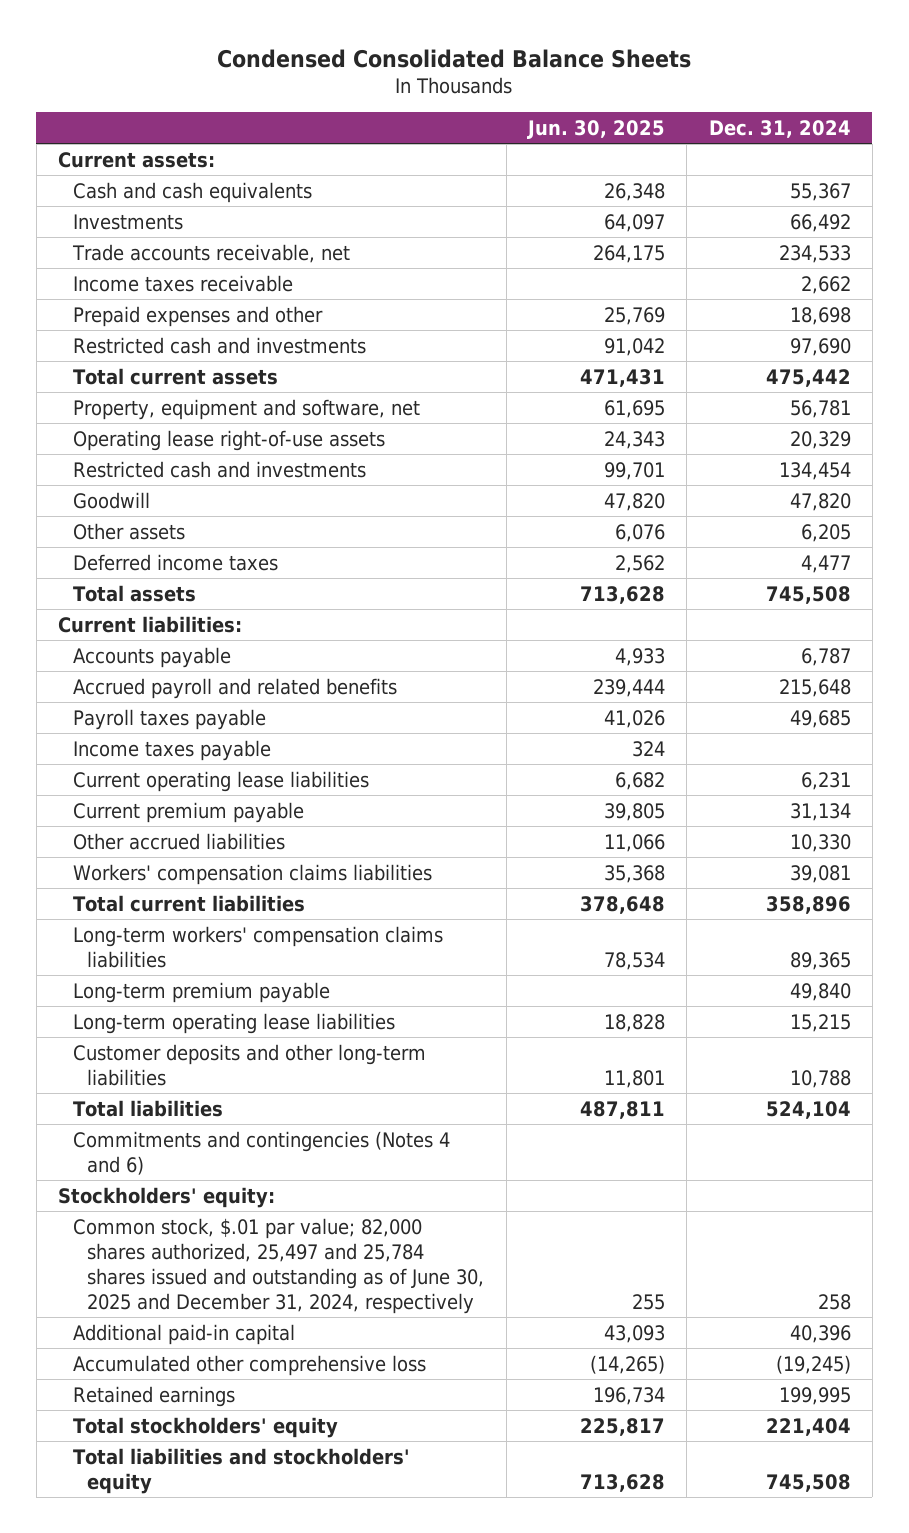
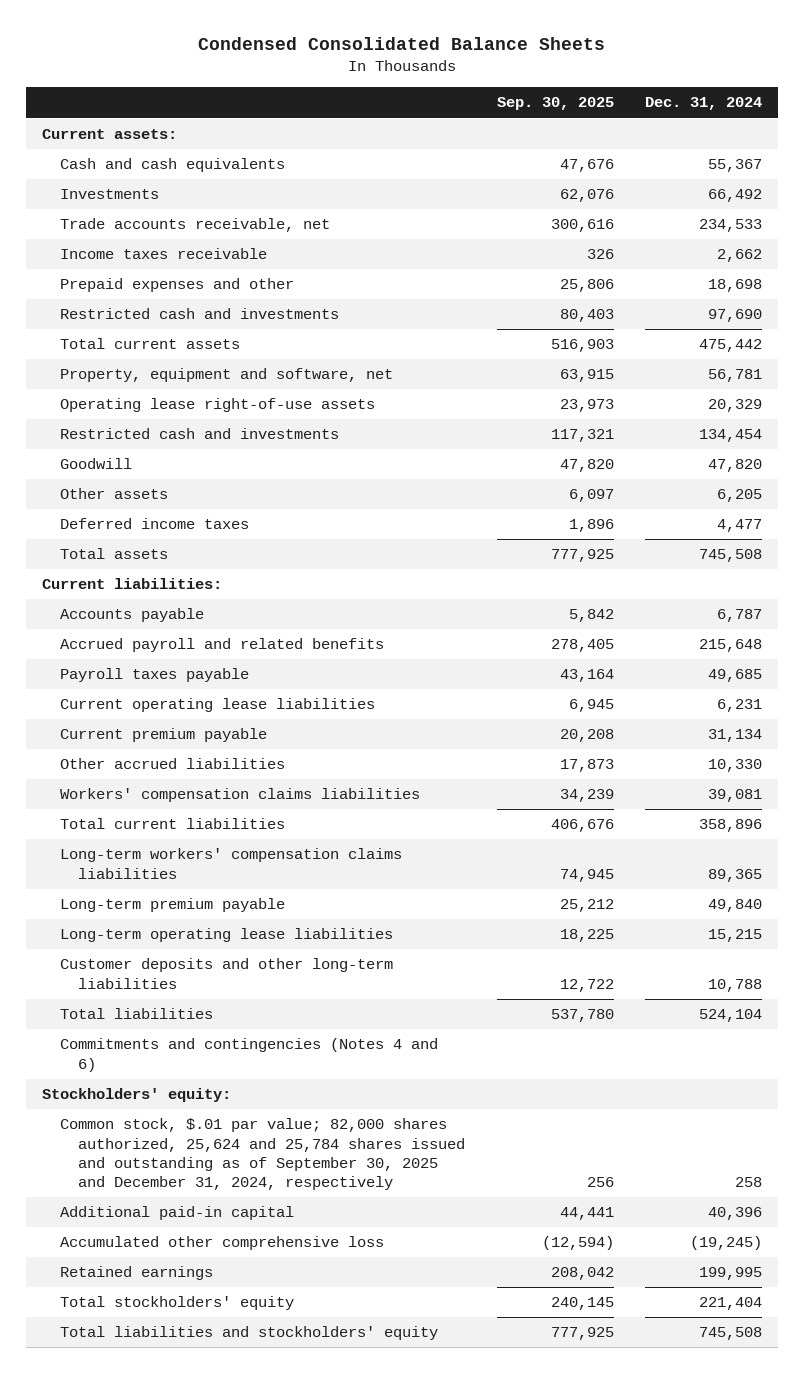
- | Jun. 30, 2025 | Dec. 31, 2024
+ | Sep. 30, 2025 | Dec. 31, 2024
- Income taxes payable | 324 |
- Common stock, $.01 par value; 82,000 shares authorized, 25,497 and 25,784 shares issued and outstanding as of June 30, 2025 and December 31, 2024, respectively | 255 | 258
+ Common stock, $.01 par value; 82,000 shares authorized, 25,624 and 25,784 shares issued and outstanding as of September 30, 2025 and December 31, 2024, respectively | 256 | 258

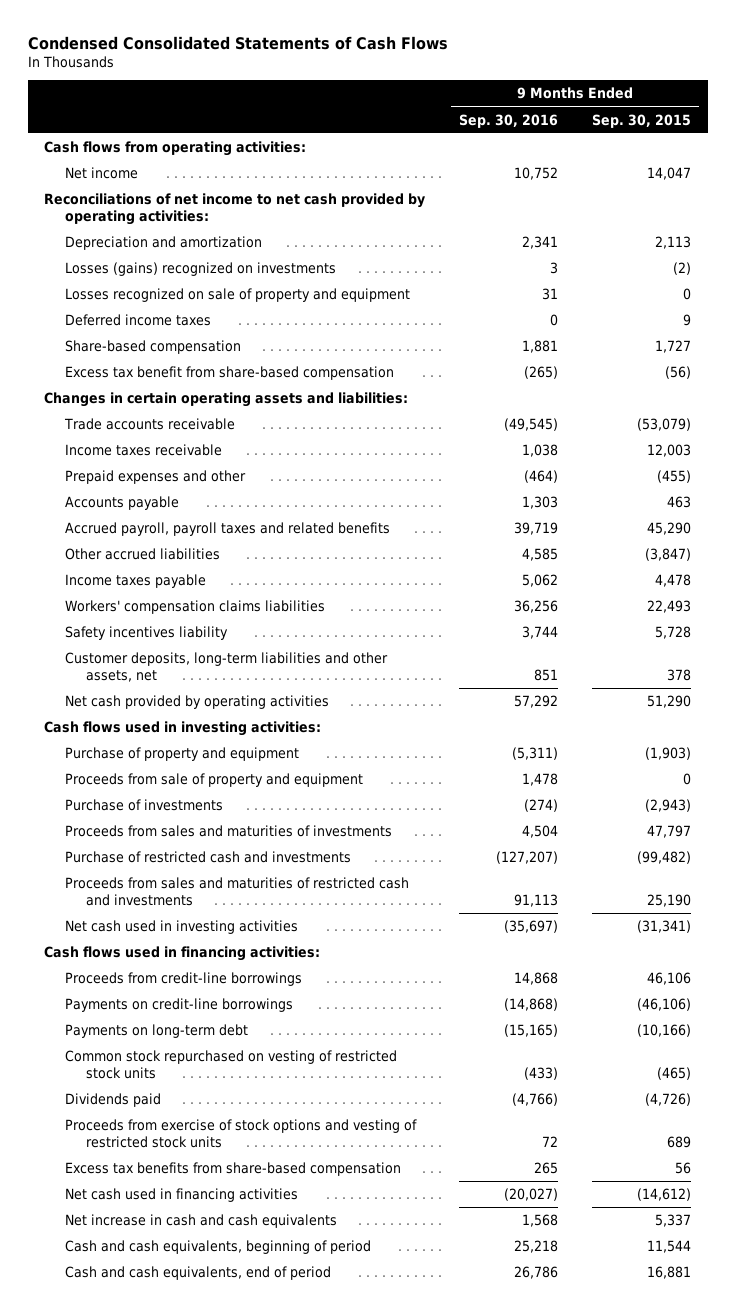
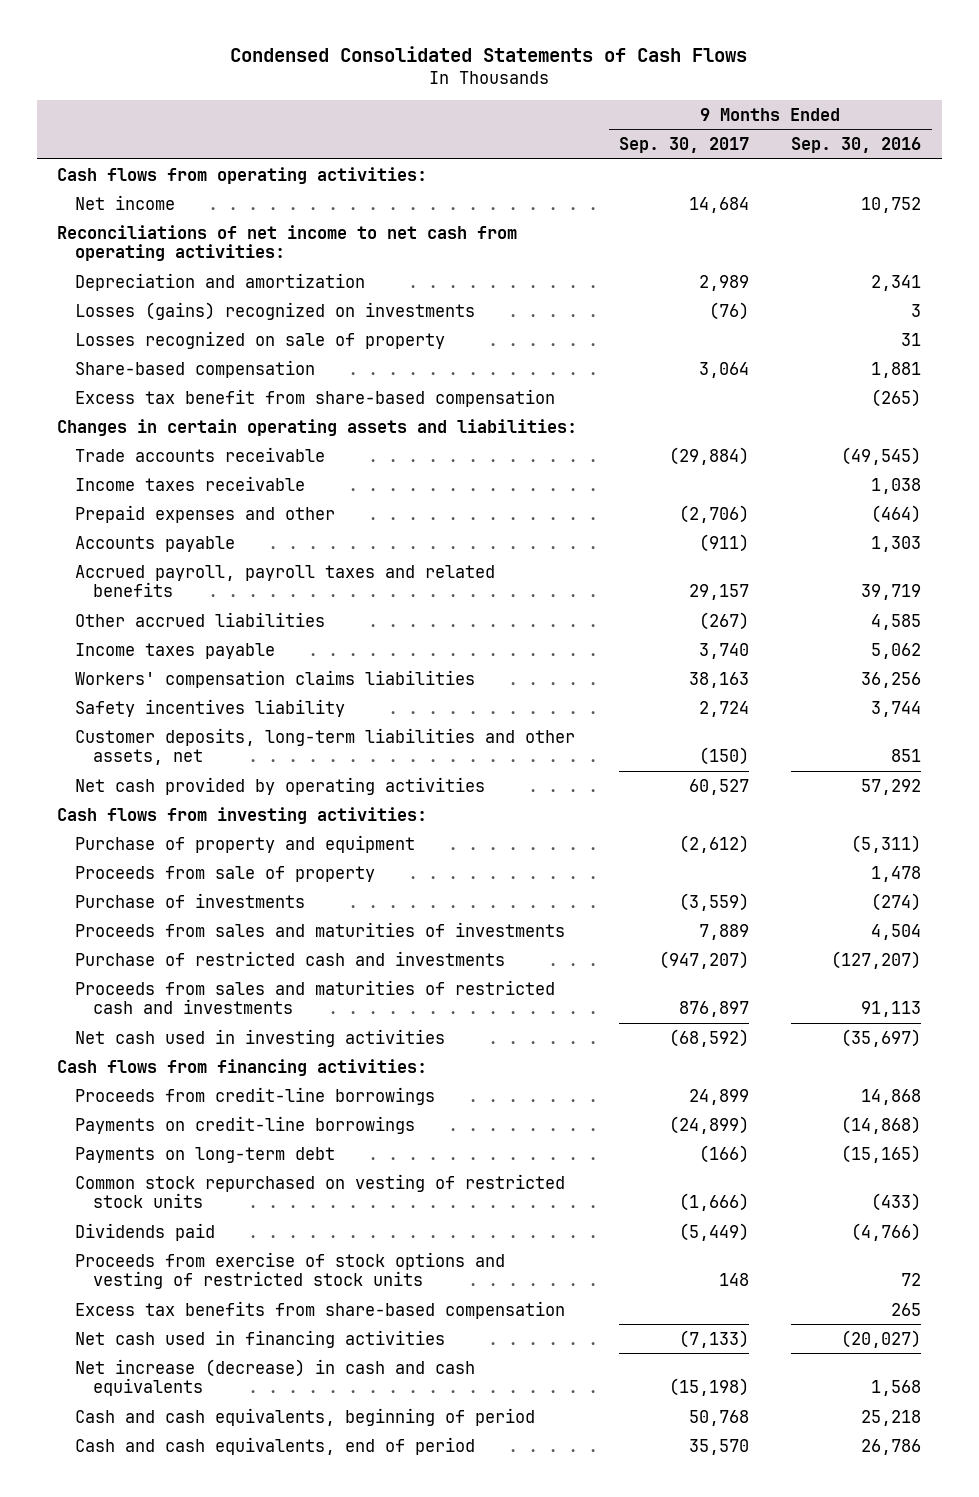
- | 9 Months Ended Sep. 30, 2016 | 9 Months Ended Sep. 30, 2015
+ | 9 Months Ended Sep. 30, 2017 | 9 Months Ended Sep. 30, 2016
- Reconciliations of net income to net cash provided by operating activities:
+ Reconciliations of net income to net cash from operating activities:
- Losses recognized on sale of property and equipment | 31 | 0
- Deferred income taxes | 0 | 9
+ Losses recognized on sale of property | | 31
- Cash flows used in investing activities:
+ Cash flows from investing activities:
- Proceeds from sale of property and equipment | 1,478 | 0
+ Proceeds from sale of property | | 1,478
- Cash flows used in financing activities:
+ Cash flows from financing activities:
- Net increase in cash and cash equivalents | 1,568 | 5,337
+ Net increase (decrease) in cash and cash equivalents | (15,198) | 1,568

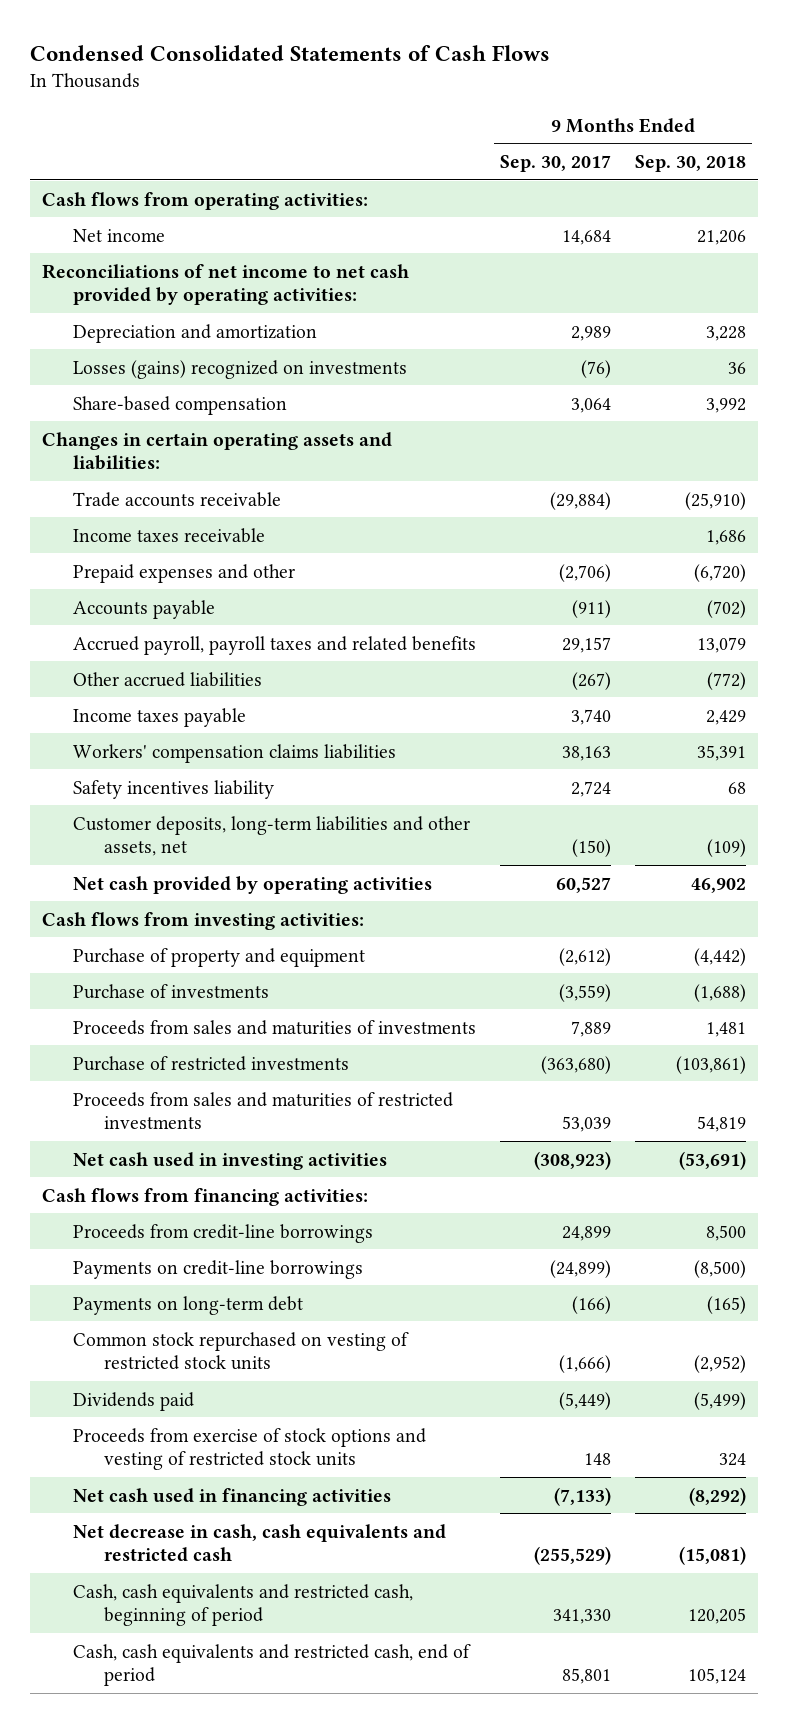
- | 9 Months Ended Sep. 30, 2017 | 9 Months Ended Sep. 30, 2016
+ | 9 Months Ended Sep. 30, 2017 | 9 Months Ended Sep. 30, 2018
- Reconciliations of net income to net cash from operating activities:
+ Reconciliations of net income to net cash provided by operating activities:
- Losses recognized on sale of property | | 31
- Excess tax benefit from share-based compensation | | (265)
- Proceeds from sale of property | | 1,478
- Purchase of restricted cash and investments | (947,207) | (127,207)
- Proceeds from sales and maturities of restricted cash and investments | 876,897 | 91,113
- Net cash used in investing activities | (68,592) | (35,697)
+ Purchase of restricted investments | (363,680) | (103,861)
+ Proceeds from sales and maturities of restricted investments | 53,039 | 54,819
+ Net cash used in investing activities | (308,923) | (53,691)
- Excess tax benefits from share-based compensation | | 265
- Net increase (decrease) in cash and cash equivalents | (15,198) | 1,568
- Cash and cash equivalents, beginning of period | 50,768 | 25,218
- Cash and cash equivalents, end of period | 35,570 | 26,786
+ Net decrease in cash, cash equivalents and restricted cash | (255,529) | (15,081)
+ Cash, cash equivalents and restricted cash, beginning of period | 341,330 | 120,205
+ Cash, cash equivalents and restricted cash, end of period | 85,801 | 105,124

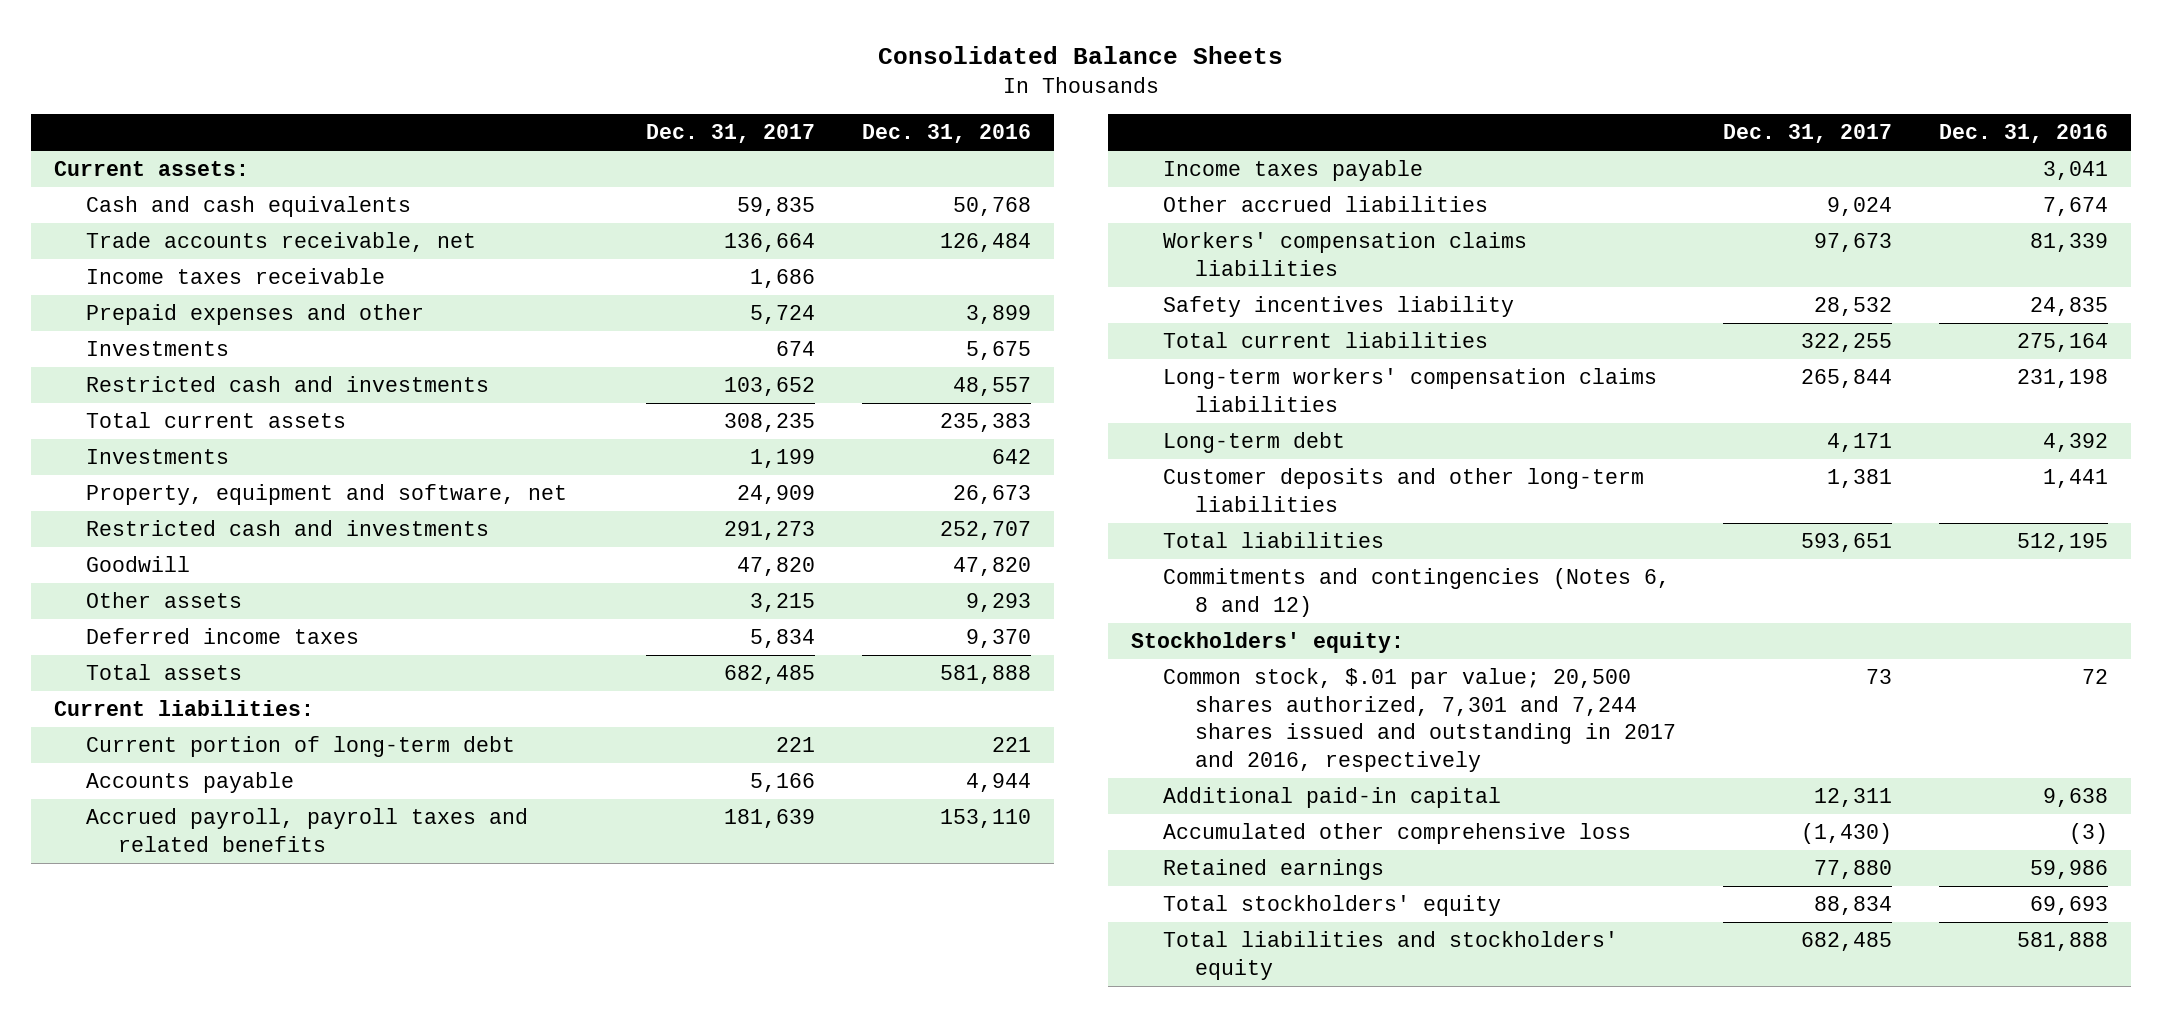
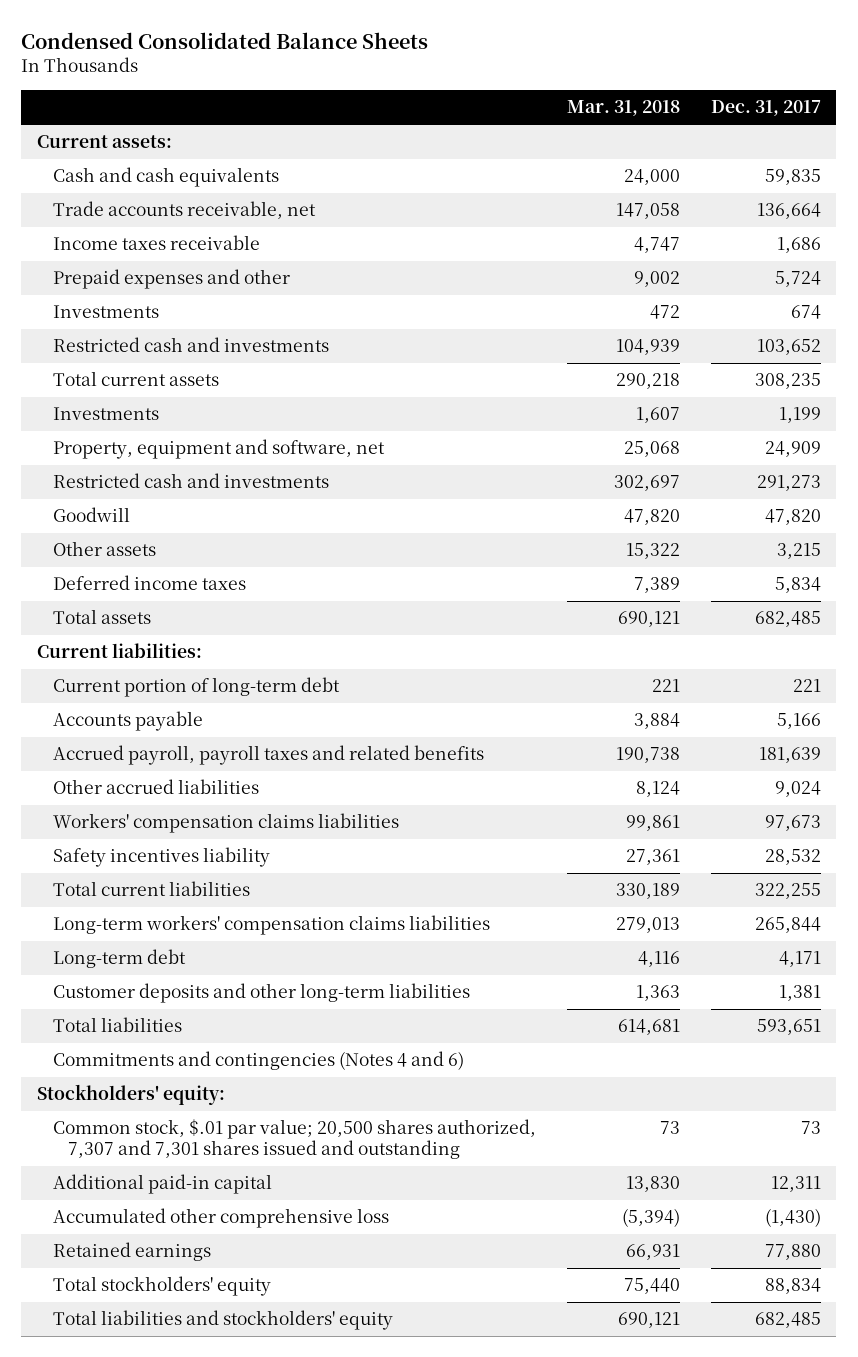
- Consolidated Balance Sheets
+ Condensed Consolidated Balance Sheets
- | Dec. 31, 2017 | Dec. 31, 2016
+ | Mar. 31, 2018 | Dec. 31, 2017
- Income taxes payable | | 3,041
- Commitments and contingencies (Notes 6, 8 and 12)
+ Commitments and contingencies (Notes 4 and 6)
- Common stock, $.01 par value; 20,500 shares authorized, 7,301 and 7,244 shares issued and outstanding in 2017 and 2016, respectively | 73 | 72
+ Common stock, $.01 par value; 20,500 shares authorized, 7,307 and 7,301 shares issued and outstanding | 73 | 73

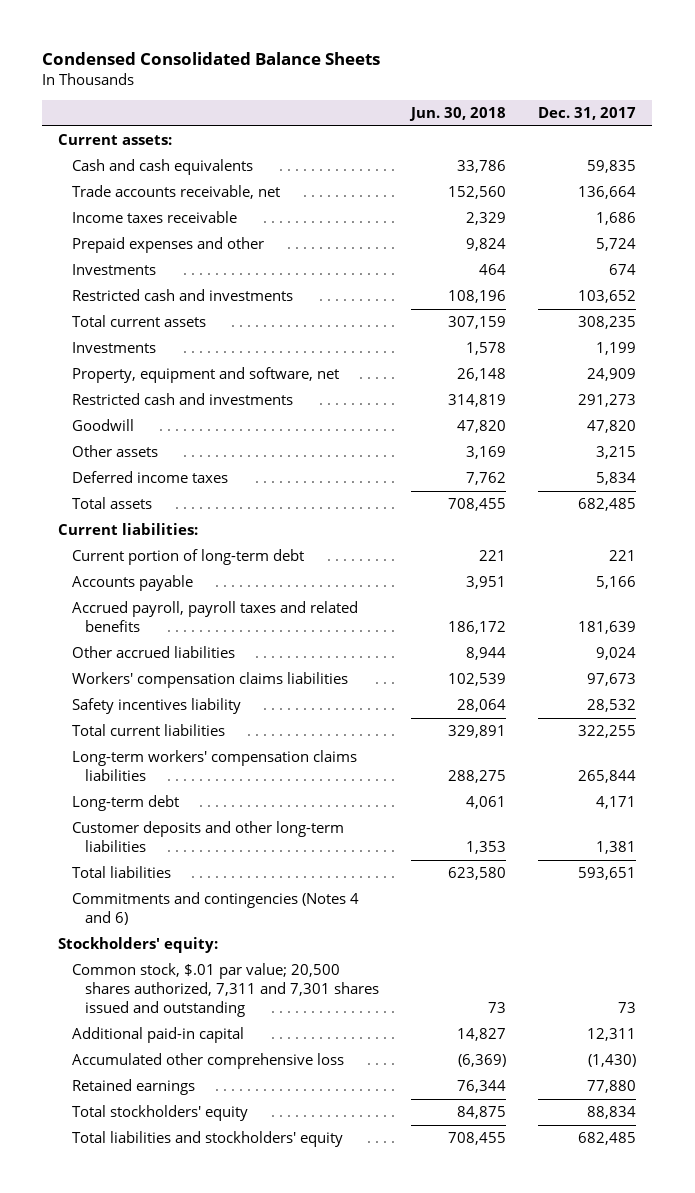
- | Mar. 31, 2018 | Dec. 31, 2017
+ | Jun. 30, 2018 | Dec. 31, 2017
- Common stock, $.01 par value; 20,500 shares authorized, 7,307 and 7,301 shares issued and outstanding | 73 | 73
+ Common stock, $.01 par value; 20,500 shares authorized, 7,311 and 7,301 shares issued and outstanding | 73 | 73

